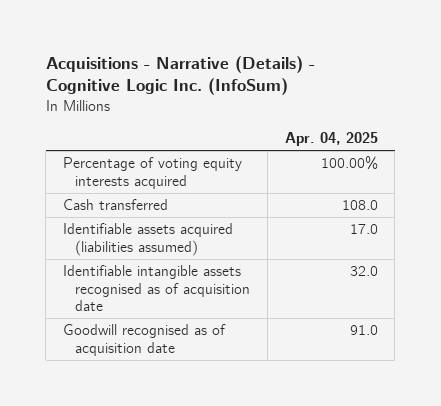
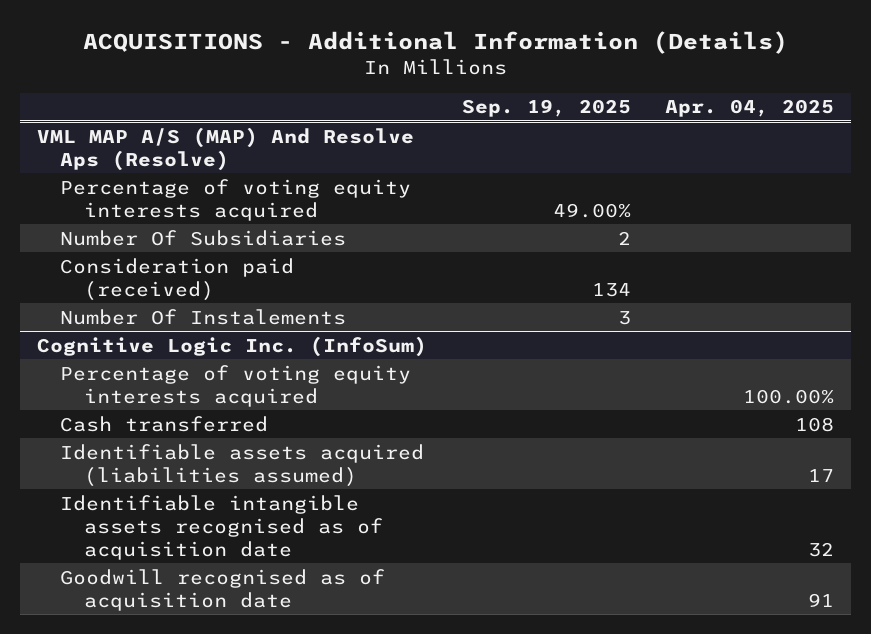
- Acquisitions - Narrative (Details) - Cognitive Logic Inc. (InfoSum)
+ ACQUISITIONS - Additional Information (Details)
- | Apr. 04, 2025
+ | Sep. 19, 2025 | Apr. 04, 2025
+ VML MAP A/S (MAP) And Resolve Aps (Resolve)
+ Percentage of voting equity interests acquired | 49.00% |
+ Number Of Subsidiaries | 2 |
+ Consideration paid (received) | 134 |
+ Number Of Instalements | 3 |
+ Cognitive Logic Inc. (InfoSum)
- Cash transferred | 108.0
- Identifiable assets acquired (liabilities assumed) | 17.0
- Identifiable intangible assets recognised as of acquisition date | 32.0
- Goodwill recognised as of acquisition date | 91.0
+ Cash transferred | | 108
+ Identifiable assets acquired (liabilities assumed) | | 17
+ Identifiable intangible assets recognised as of acquisition date | | 32
+ Goodwill recognised as of acquisition date | | 91

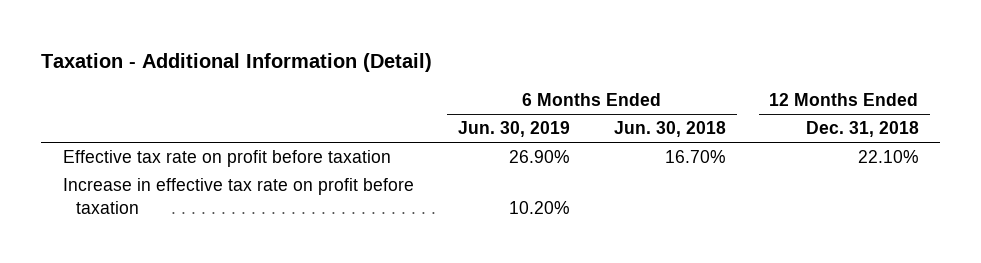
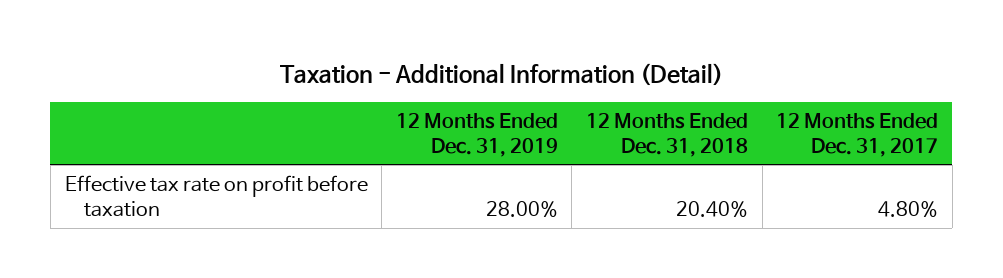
- | 6 Months Ended Jun. 30, 2019 | 6 Months Ended Jun. 30, 2018 | 12 Months Ended Dec. 31, 2018
+ | 12 Months Ended Dec. 31, 2019 | 12 Months Ended Dec. 31, 2018 | 12 Months Ended Dec. 31, 2017
- Effective tax rate on profit before taxation | 26.90% | 16.70% | 22.10%
- Increase in effective tax rate on profit before taxation | 10.20% | |
+ Effective tax rate on profit before taxation | 28.00% | 20.40% | 4.80%

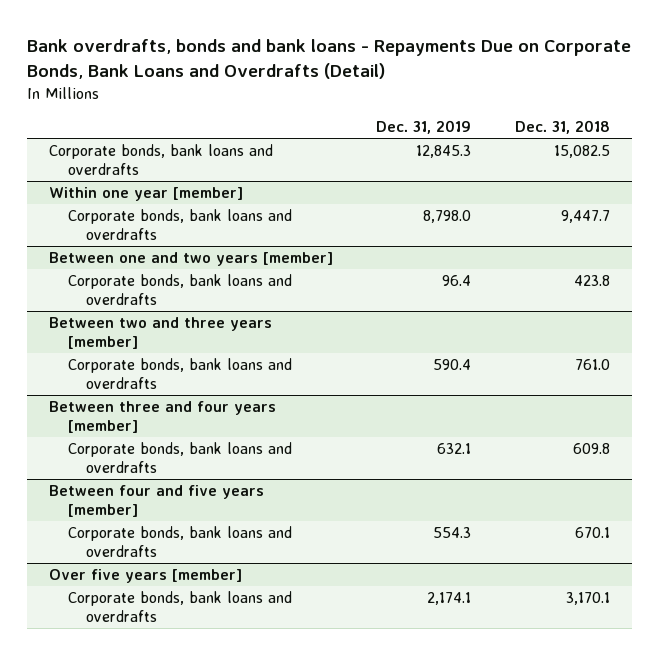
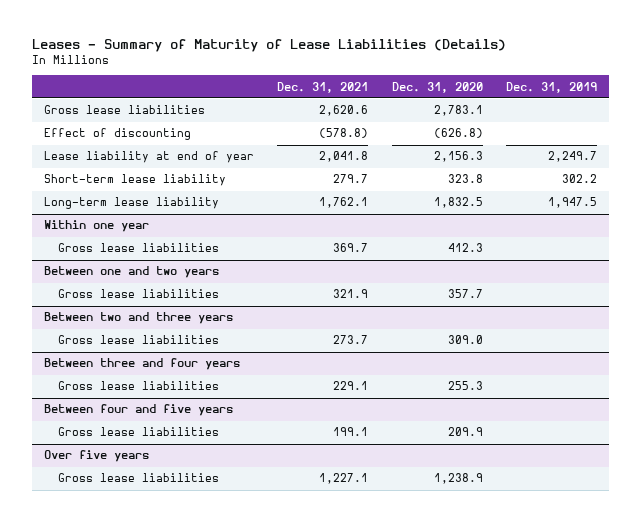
- Bank overdrafts, bonds and bank loans - Repayments Due on Corporate Bonds, Bank Loans and Overdrafts (Detail)
+ Leases - Summary of Maturity of Lease Liabilities (Details)
- | Dec. 31, 2019 | Dec. 31, 2018
+ | Dec. 31, 2021 | Dec. 31, 2020 | Dec. 31, 2019
- Corporate bonds, bank loans and overdrafts | 12,845.3 | 15,082.5
- Within one year [member]
- Corporate bonds, bank loans and overdrafts | 8,798.0 | 9,447.7
- Between one and two years [member]
- Corporate bonds, bank loans and overdrafts | 96.4 | 423.8
- Between two and three years [member]
- Corporate bonds, bank loans and overdrafts | 590.4 | 761.0
- Between three and four years [member]
- Corporate bonds, bank loans and overdrafts | 632.1 | 609.8
- Between four and five years [member]
- Corporate bonds, bank loans and overdrafts | 554.3 | 670.1
- Over five years [member]
- Corporate bonds, bank loans and overdrafts | 2,174.1 | 3,170.1
+ Gross lease liabilities | 2,620.6 | 2,783.1 |
+ Effect of discounting | (578.8) | (626.8) |
+ Lease liability at end of year | 2,041.8 | 2,156.3 | 2,249.7
+ Short-term lease liability | 279.7 | 323.8 | 302.2
+ Long-term lease liability | 1,762.1 | 1,832.5 | 1,947.5
+ Within one year
+ Gross lease liabilities | 369.7 | 412.3 |
+ Between one and two years
+ Gross lease liabilities | 321.9 | 357.7 |
+ Between two and three years
+ Gross lease liabilities | 273.7 | 309.0 |
+ Between three and four years
+ Gross lease liabilities | 229.1 | 255.3 |
+ Between four and five years
+ Gross lease liabilities | 199.1 | 209.9 |
+ Over five years
+ Gross lease liabilities | 1,227.1 | 1,238.9 |

